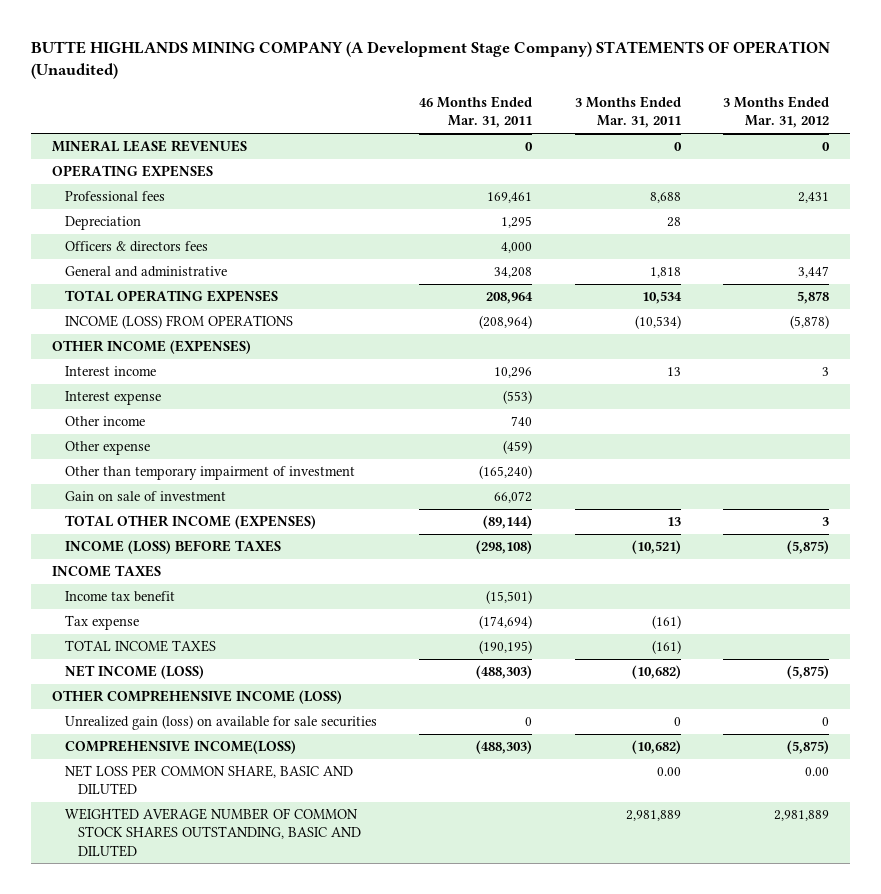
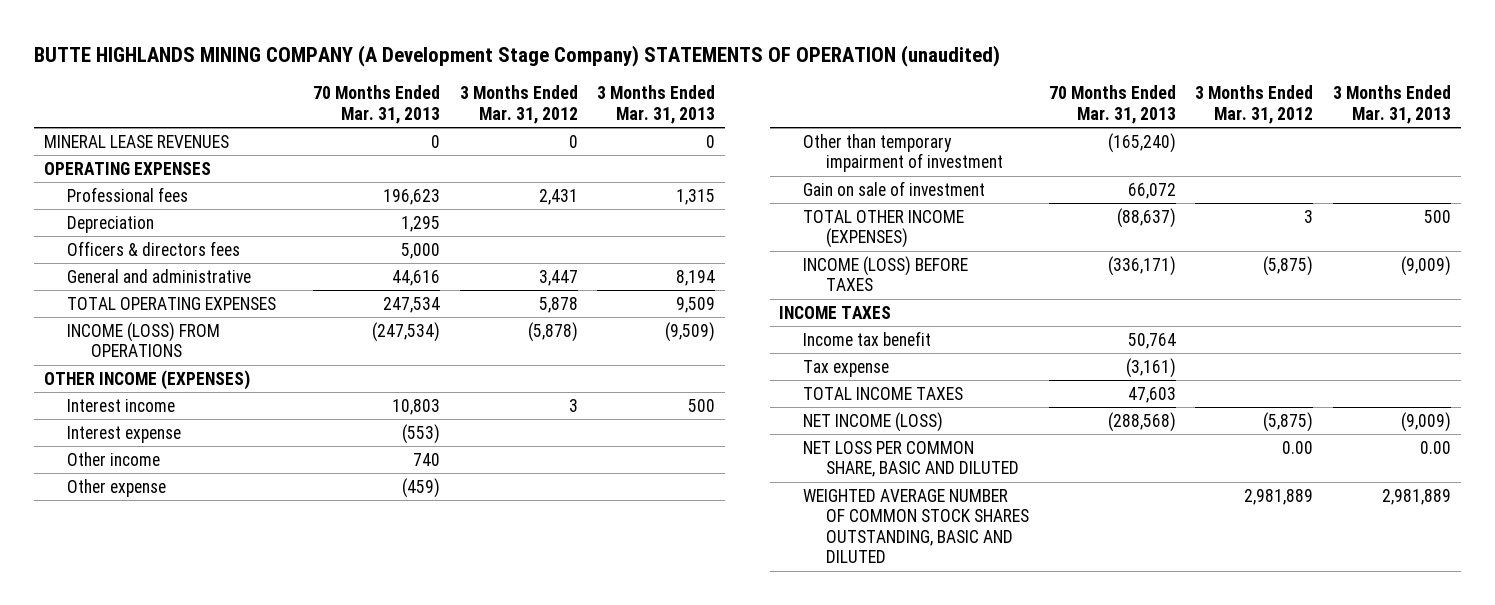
- BUTTE HIGHLANDS MINING COMPANY (A Development Stage Company) STATEMENTS OF OPERATION (Unaudited)
+ BUTTE HIGHLANDS MINING COMPANY (A Development Stage Company) STATEMENTS OF OPERATION (unaudited)
- | 46 Months Ended Mar. 31, 2011 | 3 Months Ended Mar. 31, 2011 | 3 Months Ended Mar. 31, 2012
+ | 70 Months Ended Mar. 31, 2013 | 3 Months Ended Mar. 31, 2012 | 3 Months Ended Mar. 31, 2013
- OTHER COMPREHENSIVE INCOME (LOSS)
- Unrealized gain (loss) on available for sale securities | 0 | 0 | 0
- COMPREHENSIVE INCOME(LOSS) | (488,303) | (10,682) | (5,875)

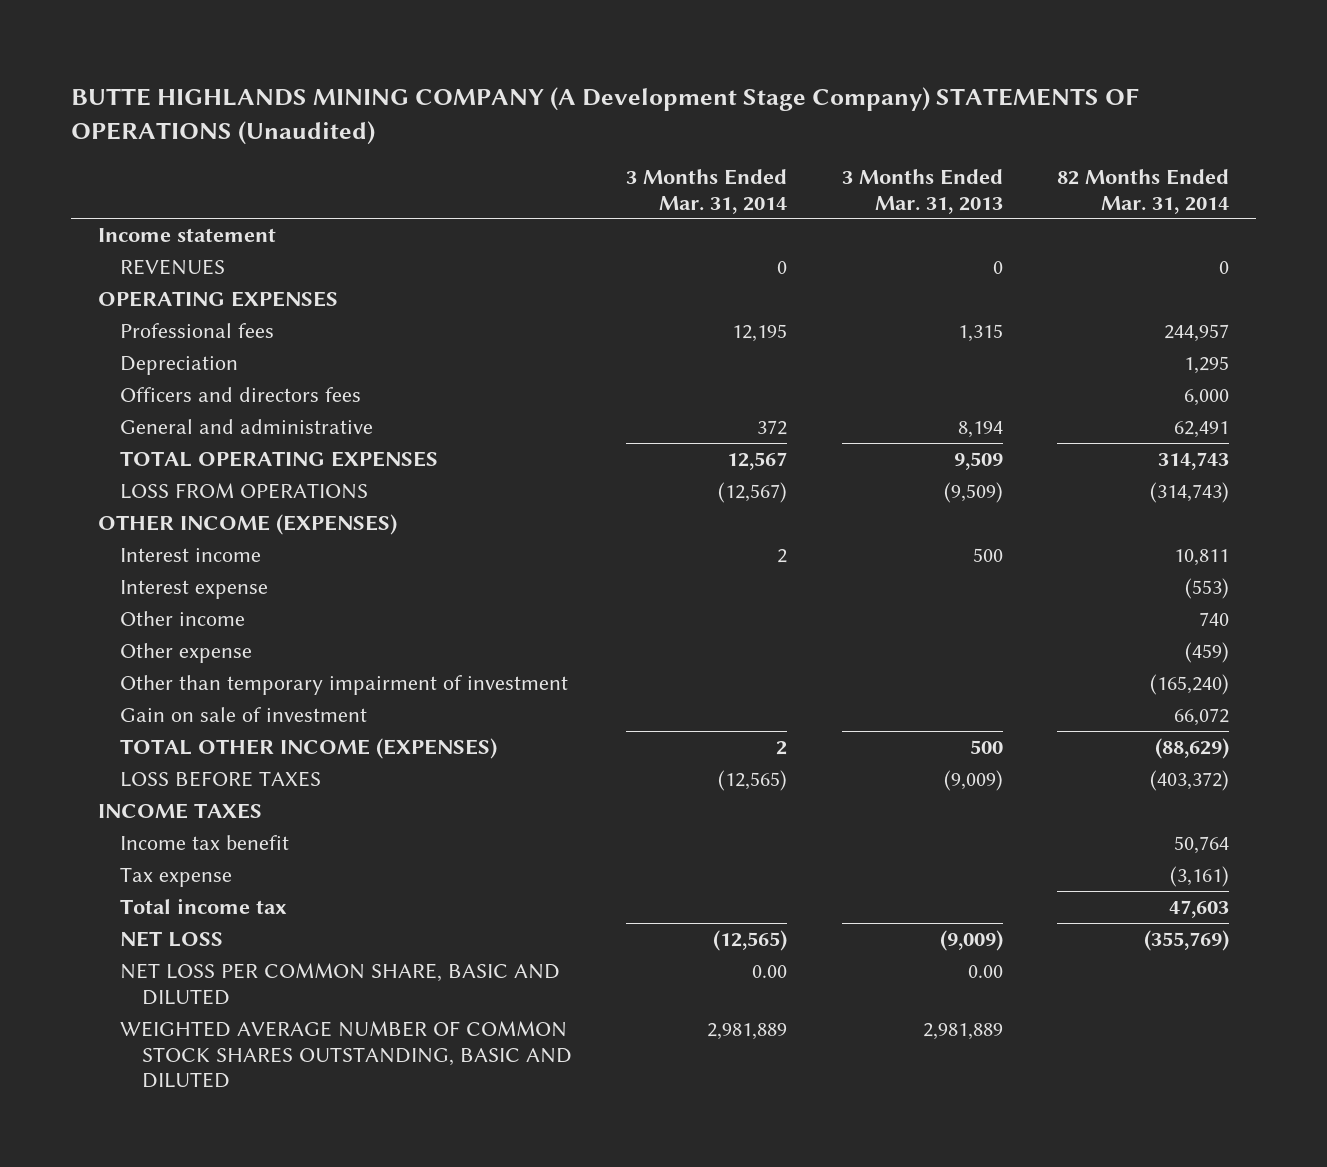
- BUTTE HIGHLANDS MINING COMPANY (A Development Stage Company) STATEMENTS OF OPERATION (unaudited)
+ BUTTE HIGHLANDS MINING COMPANY (A Development Stage Company) STATEMENTS OF OPERATIONS (Unaudited)
- | 70 Months Ended Mar. 31, 2013 | 3 Months Ended Mar. 31, 2012 | 3 Months Ended Mar. 31, 2013
+ | 3 Months Ended Mar. 31, 2014 | 3 Months Ended Mar. 31, 2013 | 82 Months Ended Mar. 31, 2014
- MINERAL LEASE REVENUES | 0 | 0 | 0
+ Income statement
+ REVENUES | 0 | 0 | 0
- Officers & directors fees | 5,000 | |
+ Officers and directors fees | | | 6,000
- INCOME (LOSS) FROM OPERATIONS | (247,534) | (5,878) | (9,509)
+ LOSS FROM OPERATIONS | (12,567) | (9,509) | (314,743)
- INCOME (LOSS) BEFORE TAXES | (336,171) | (5,875) | (9,009)
+ LOSS BEFORE TAXES | (12,565) | (9,009) | (403,372)
- TOTAL INCOME TAXES | 47,603 | |
- NET INCOME (LOSS) | (288,568) | (5,875) | (9,009)
+ Total income tax | | | 47,603
+ NET LOSS | (12,565) | (9,009) | (355,769)

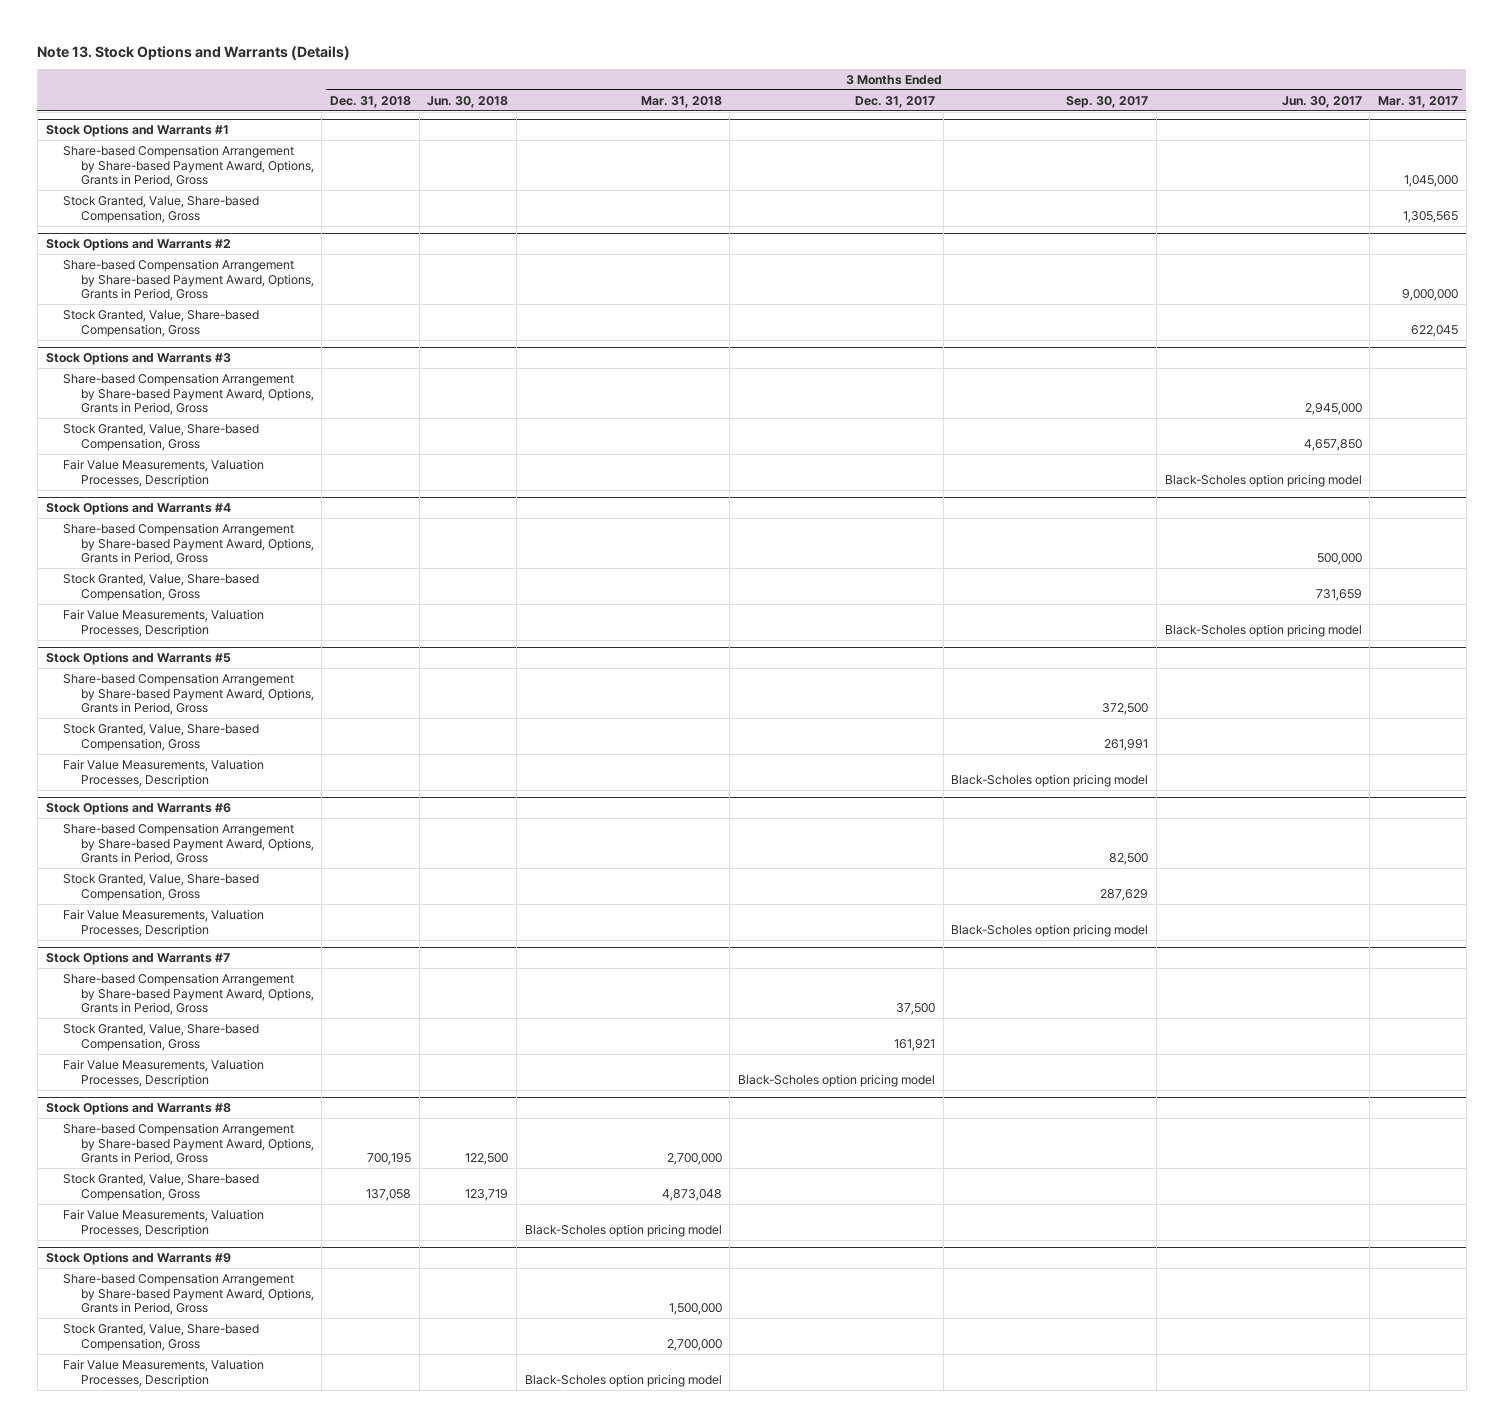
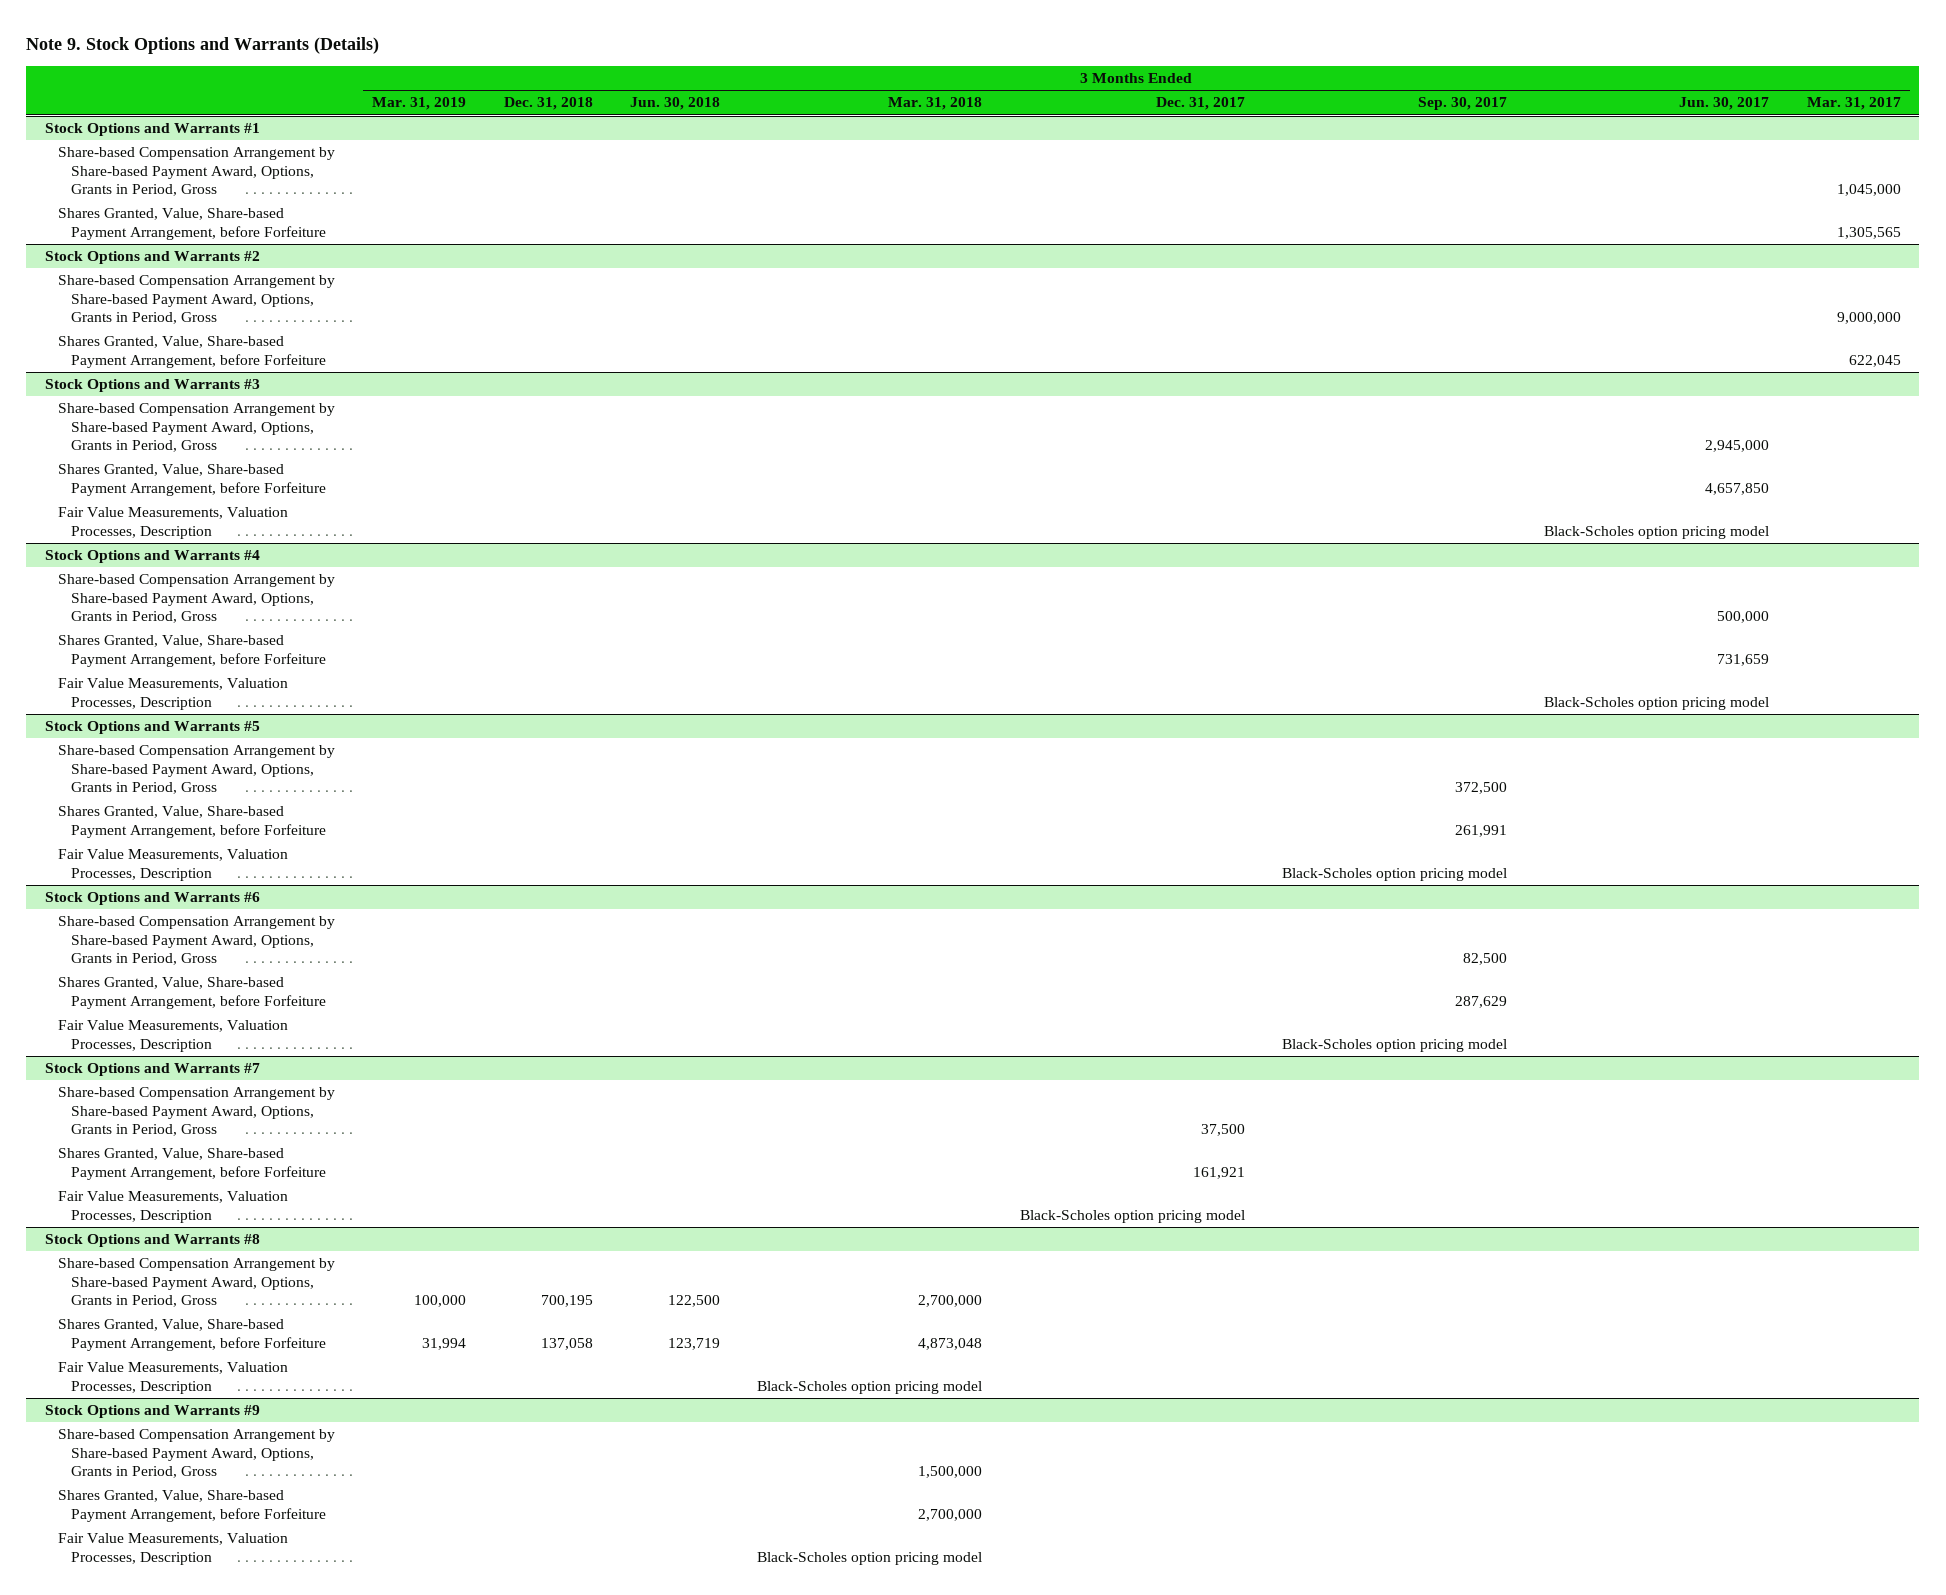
- Note 13. Stock Options and Warrants (Details)
+ Note 9. Stock Options and Warrants (Details)
- | 3 Months Ended Dec. 31, 2018 | 3 Months Ended Jun. 30, 2018 | 3 Months Ended Mar. 31, 2018 | 3 Months Ended Dec. 31, 2017 | 3 Months Ended Sep. 30, 2017 | 3 Months Ended Jun. 30, 2017 | 3 Months Ended Mar. 31, 2017
+ | 3 Months Ended Mar. 31, 2019 | 3 Months Ended Dec. 31, 2018 | 3 Months Ended Jun. 30, 2018 | 3 Months Ended Mar. 31, 2018 | 3 Months Ended Dec. 31, 2017 | 3 Months Ended Sep. 30, 2017 | 3 Months Ended Jun. 30, 2017 | 3 Months Ended Mar. 31, 2017
@ Stock Options and Warrants #1
- Stock Granted, Value, Share-based Compensation, Gross | | | | | | | 1,305,565
+ Shares Granted, Value, Share-based Payment Arrangement, before Forfeiture | | | | | | | | 1,305,565
@ Stock Options and Warrants #2
- Stock Granted, Value, Share-based Compensation, Gross | | | | | | | 622,045
+ Shares Granted, Value, Share-based Payment Arrangement, before Forfeiture | | | | | | | | 622,045
@ Stock Options and Warrants #3
- Stock Granted, Value, Share-based Compensation, Gross | | | | | | 4,657,850 |
+ Shares Granted, Value, Share-based Payment Arrangement, before Forfeiture | | | | | | | 4,657,850 |
@ Stock Options and Warrants #4
- Stock Granted, Value, Share-based Compensation, Gross | | | | | | 731,659 |
+ Shares Granted, Value, Share-based Payment Arrangement, before Forfeiture | | | | | | | 731,659 |
@ Stock Options and Warrants #5
- Stock Granted, Value, Share-based Compensation, Gross | | | | | 261,991 | |
+ Shares Granted, Value, Share-based Payment Arrangement, before Forfeiture | | | | | | 261,991 | |
@ Stock Options and Warrants #6
- Stock Granted, Value, Share-based Compensation, Gross | | | | | 287,629 | |
+ Shares Granted, Value, Share-based Payment Arrangement, before Forfeiture | | | | | | 287,629 | |
@ Stock Options and Warrants #7
- Stock Granted, Value, Share-based Compensation, Gross | | | | 161,921 | | |
+ Shares Granted, Value, Share-based Payment Arrangement, before Forfeiture | | | | | 161,921 | | |
@ Stock Options and Warrants #8
- Stock Granted, Value, Share-based Compensation, Gross | 137,058 | 123,719 | 4,873,048 | | | |
+ Shares Granted, Value, Share-based Payment Arrangement, before Forfeiture | 31,994 | 137,058 | 123,719 | 4,873,048 | | | |
@ Stock Options and Warrants #9
- Stock Granted, Value, Share-based Compensation, Gross | | | 2,700,000 | | | |
+ Shares Granted, Value, Share-based Payment Arrangement, before Forfeiture | | | | 2,700,000 | | | |

